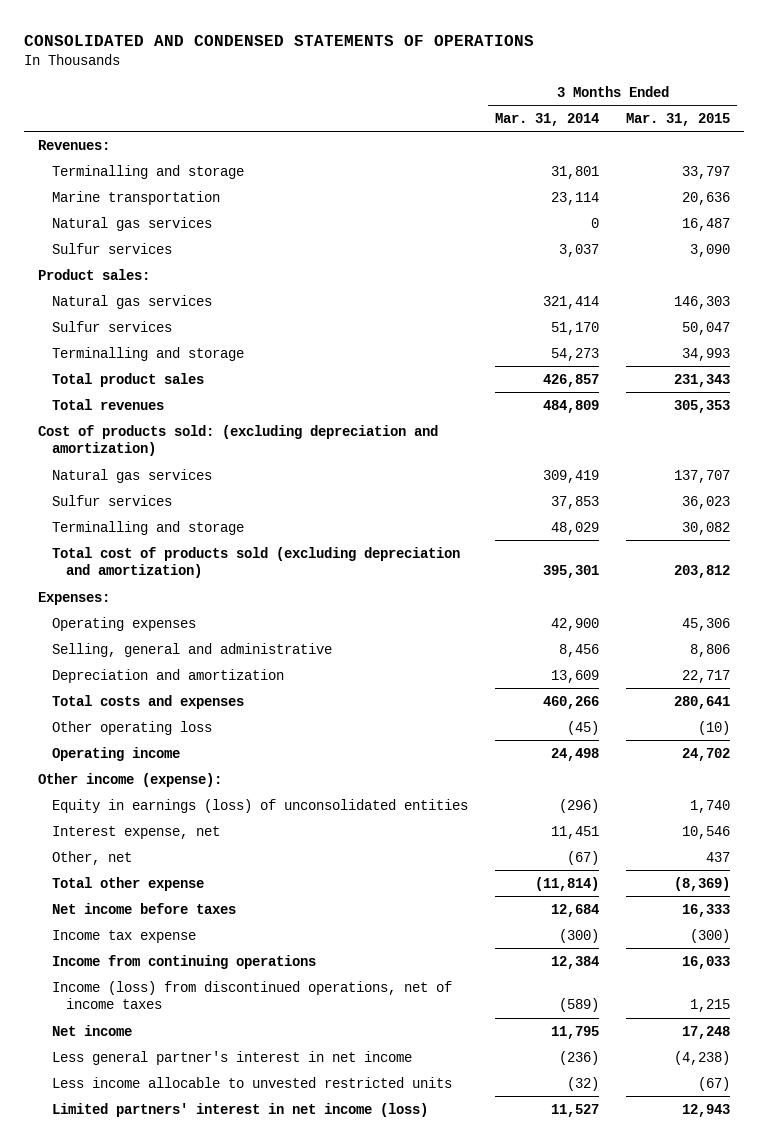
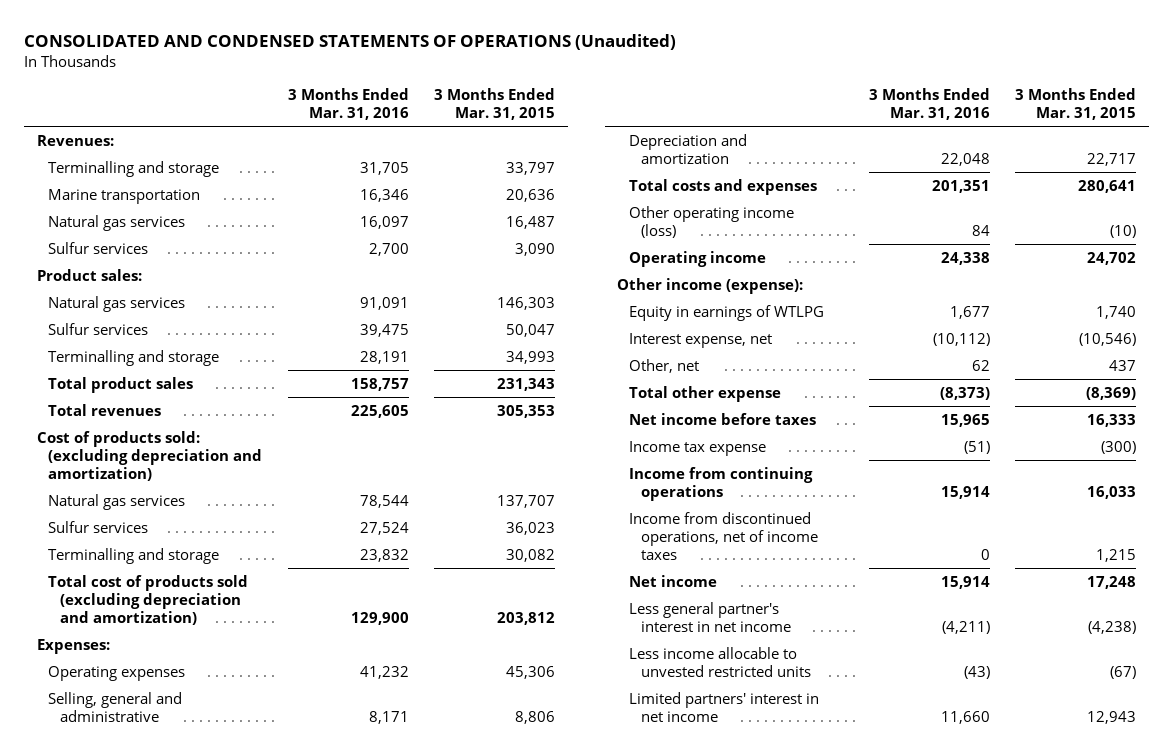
- CONSOLIDATED AND CONDENSED STATEMENTS OF OPERATIONS
+ CONSOLIDATED AND CONDENSED STATEMENTS OF OPERATIONS (Unaudited)
- | 3 Months Ended Mar. 31, 2014 | 3 Months Ended Mar. 31, 2015
+ | 3 Months Ended Mar. 31, 2016 | 3 Months Ended Mar. 31, 2015
- Other operating loss | (45) | (10)
+ Other operating income (loss) | 84 | (10)
- Equity in earnings (loss) of unconsolidated entities | (296) | 1,740
- Interest expense, net | 11,451 | 10,546
+ Equity in earnings of WTLPG | 1,677 | 1,740
+ Interest expense, net | (10,112) | (10,546)
- Income (loss) from discontinued operations, net of income taxes | (589) | 1,215
+ Income from discontinued operations, net of income taxes | 0 | 1,215
- Limited partners' interest in net income (loss) | 11,527 | 12,943
+ Limited partners' interest in net income | 11,660 | 12,943

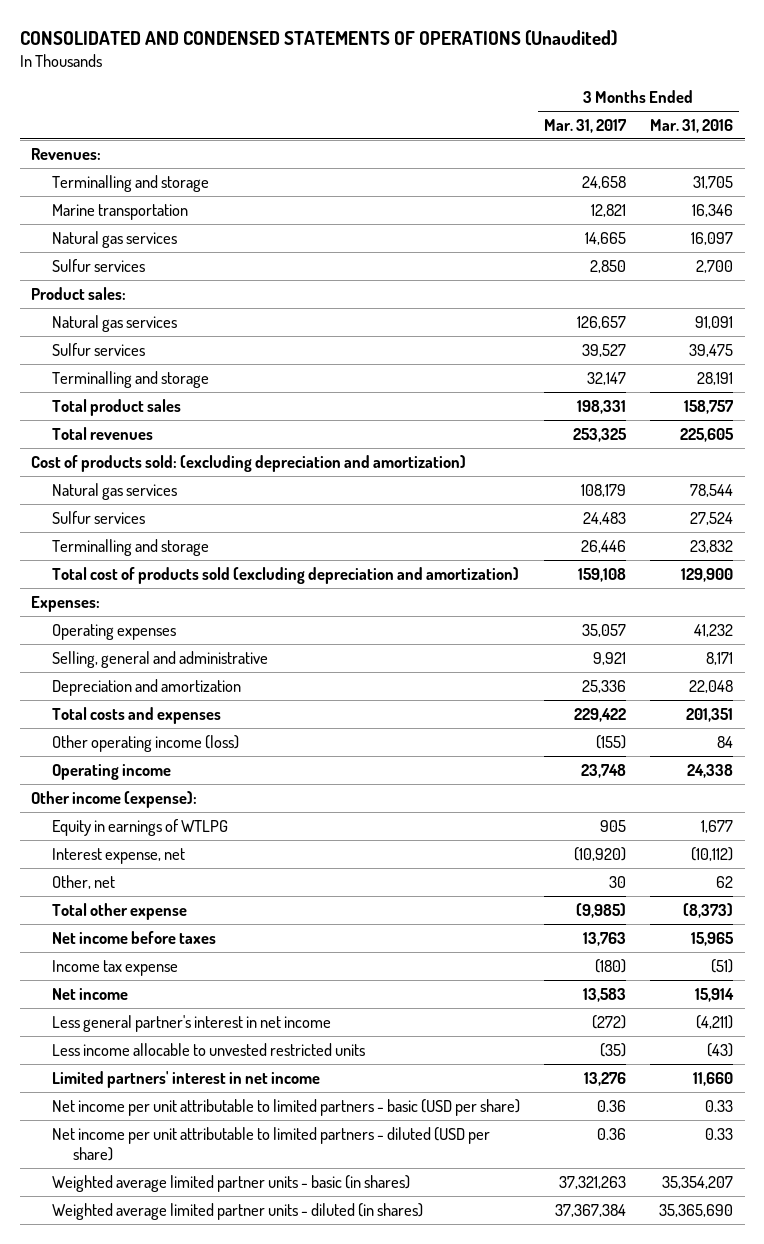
- | 3 Months Ended Mar. 31, 2016 | 3 Months Ended Mar. 31, 2015
+ | 3 Months Ended Mar. 31, 2017 | 3 Months Ended Mar. 31, 2016
- Income from continuing operations | 15,914 | 16,033
- Income from discontinued operations, net of income taxes | 0 | 1,215
+ Net income per unit attributable to limited partners - basic (USD per share) | 0.36 | 0.33
+ Net income per unit attributable to limited partners - diluted (USD per share) | 0.36 | 0.33
+ Weighted average limited partner units - basic (in shares) | 37,321,263 | 35,354,207
+ Weighted average limited partner units - diluted (in shares) | 37,367,384 | 35,365,690

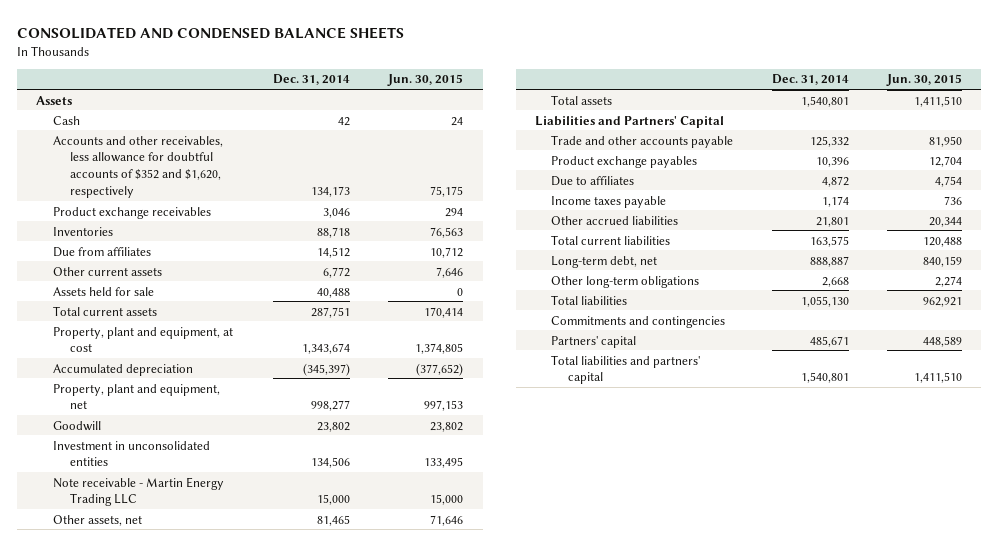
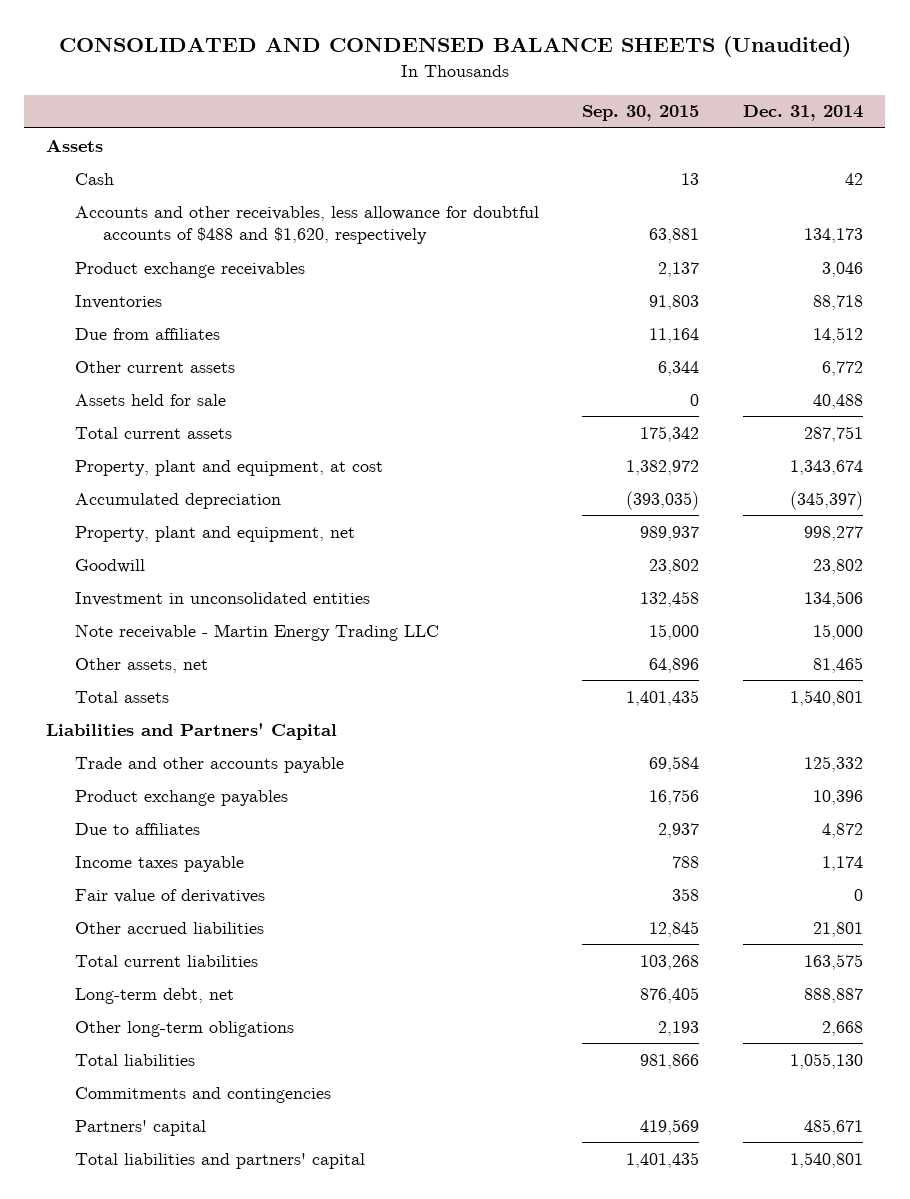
- CONSOLIDATED AND CONDENSED BALANCE SHEETS
+ CONSOLIDATED AND CONDENSED BALANCE SHEETS (Unaudited)
- | Dec. 31, 2014 | Jun. 30, 2015
+ | Sep. 30, 2015 | Dec. 31, 2014
- Accounts and other receivables, less allowance for doubtful accounts of $352 and $1,620, respectively | 134,173 | 75,175
+ Accounts and other receivables, less allowance for doubtful accounts of $488 and $1,620, respectively | 63,881 | 134,173
+ Fair value of derivatives | 358 | 0

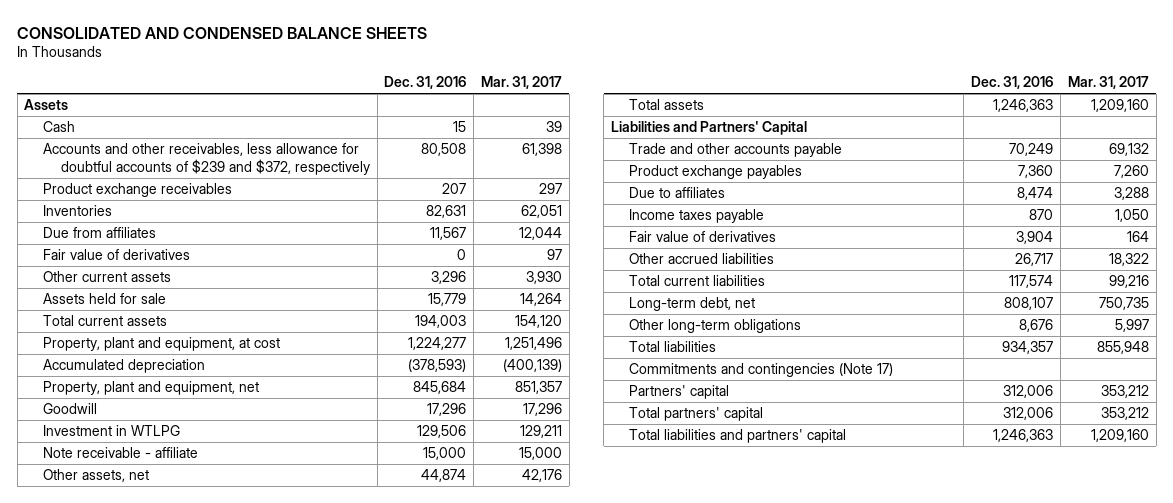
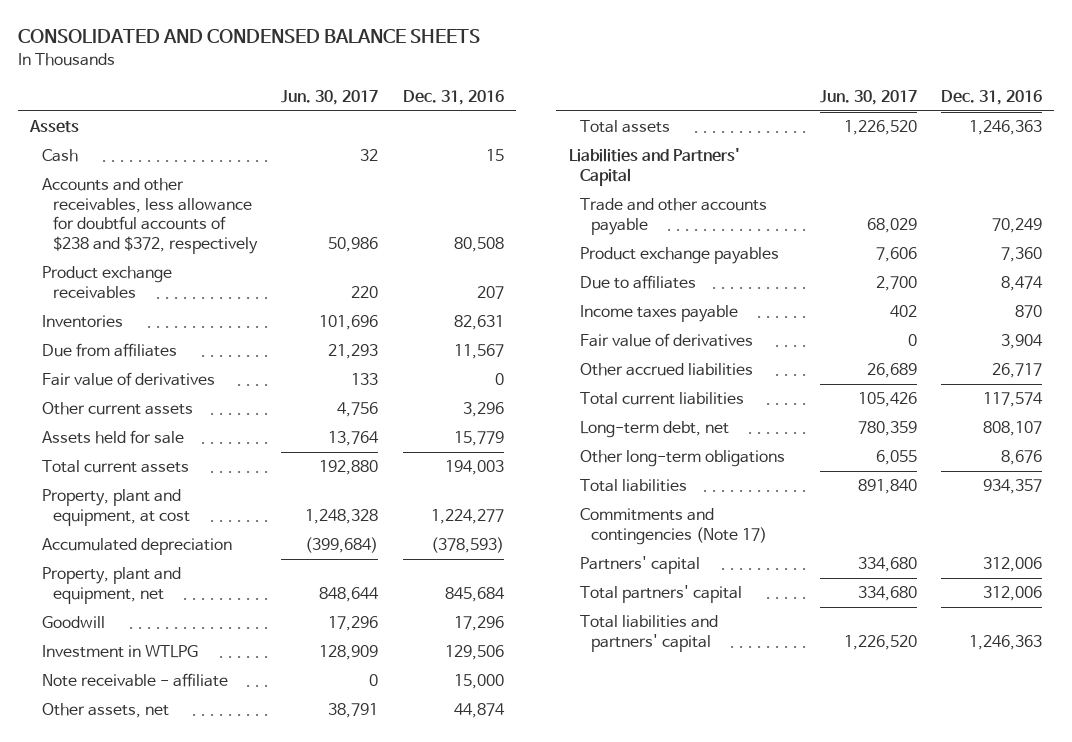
- | Dec. 31, 2016 | Mar. 31, 2017
+ | Jun. 30, 2017 | Dec. 31, 2016
- Accounts and other receivables, less allowance for doubtful accounts of $239 and $372, respectively | 80,508 | 61,398
+ Accounts and other receivables, less allowance for doubtful accounts of $238 and $372, respectively | 50,986 | 80,508

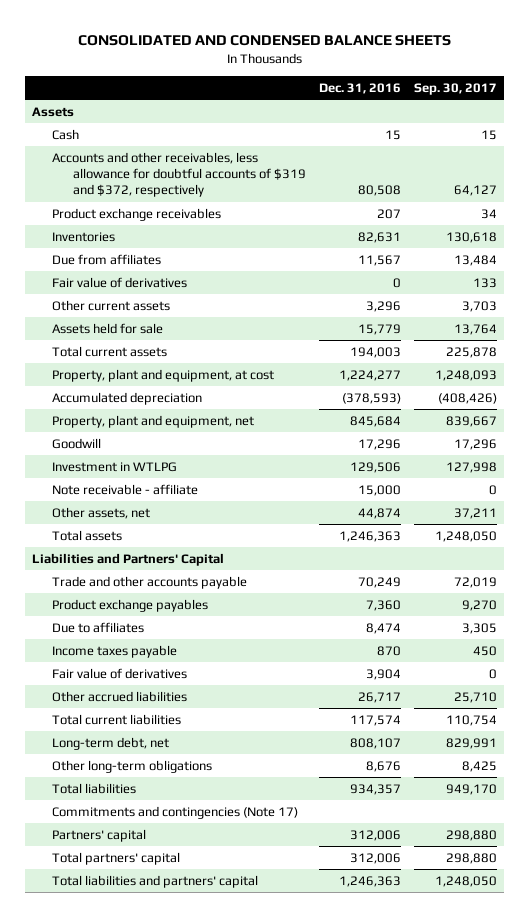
- | Jun. 30, 2017 | Dec. 31, 2016
+ | Dec. 31, 2016 | Sep. 30, 2017
- Accounts and other receivables, less allowance for doubtful accounts of $238 and $372, respectively | 50,986 | 80,508
+ Accounts and other receivables, less allowance for doubtful accounts of $319 and $372, respectively | 80,508 | 64,127

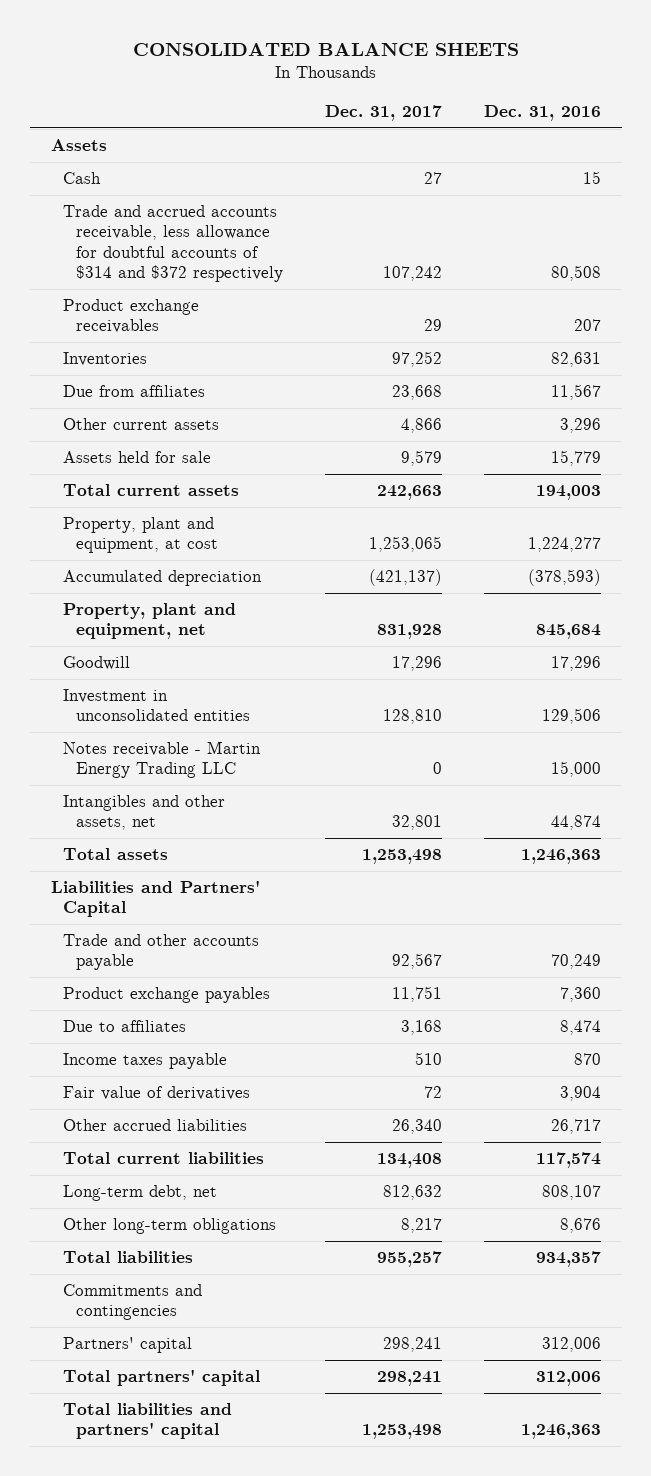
- CONSOLIDATED AND CONDENSED BALANCE SHEETS
+ CONSOLIDATED BALANCE SHEETS
- | Dec. 31, 2016 | Sep. 30, 2017
+ | Dec. 31, 2017 | Dec. 31, 2016
- Accounts and other receivables, less allowance for doubtful accounts of $319 and $372, respectively | 80,508 | 64,127
+ Trade and accrued accounts receivable, less allowance for doubtful accounts of $314 and $372 respectively | 107,242 | 80,508
- Fair value of derivatives | 0 | 133
- Investment in WTLPG | 129,506 | 127,998
- Note receivable - affiliate | 15,000 | 0
- Other assets, net | 44,874 | 37,211
+ Investment in unconsolidated entities | 128,810 | 129,506
+ Notes receivable - Martin Energy Trading LLC | 0 | 15,000
+ Intangibles and other assets, net | 32,801 | 44,874
- Commitments and contingencies (Note 17)
+ Commitments and contingencies

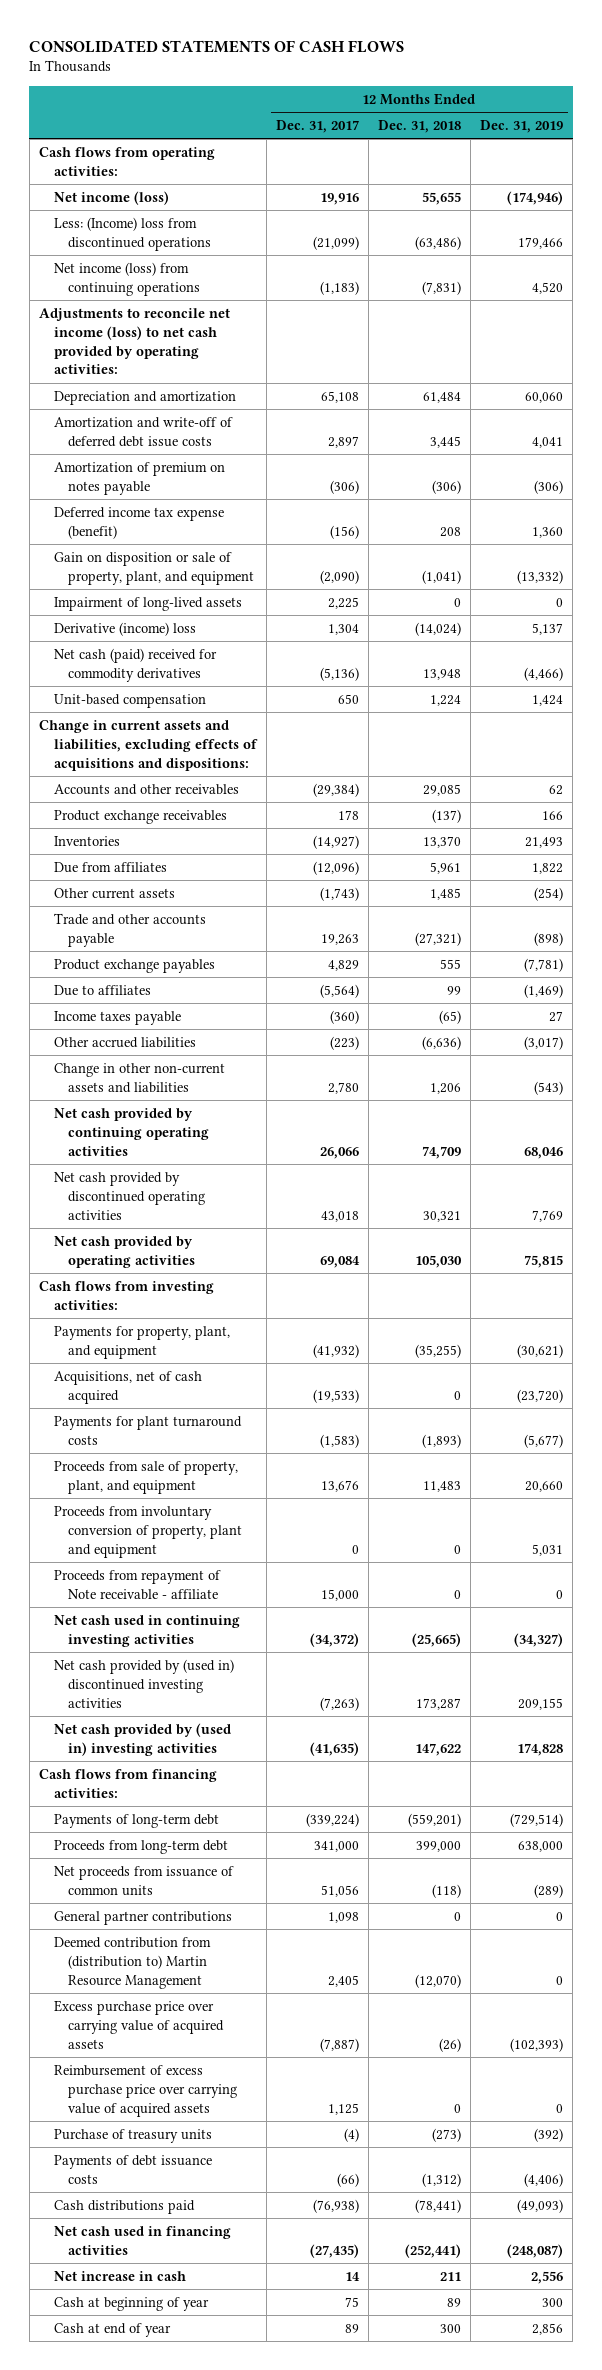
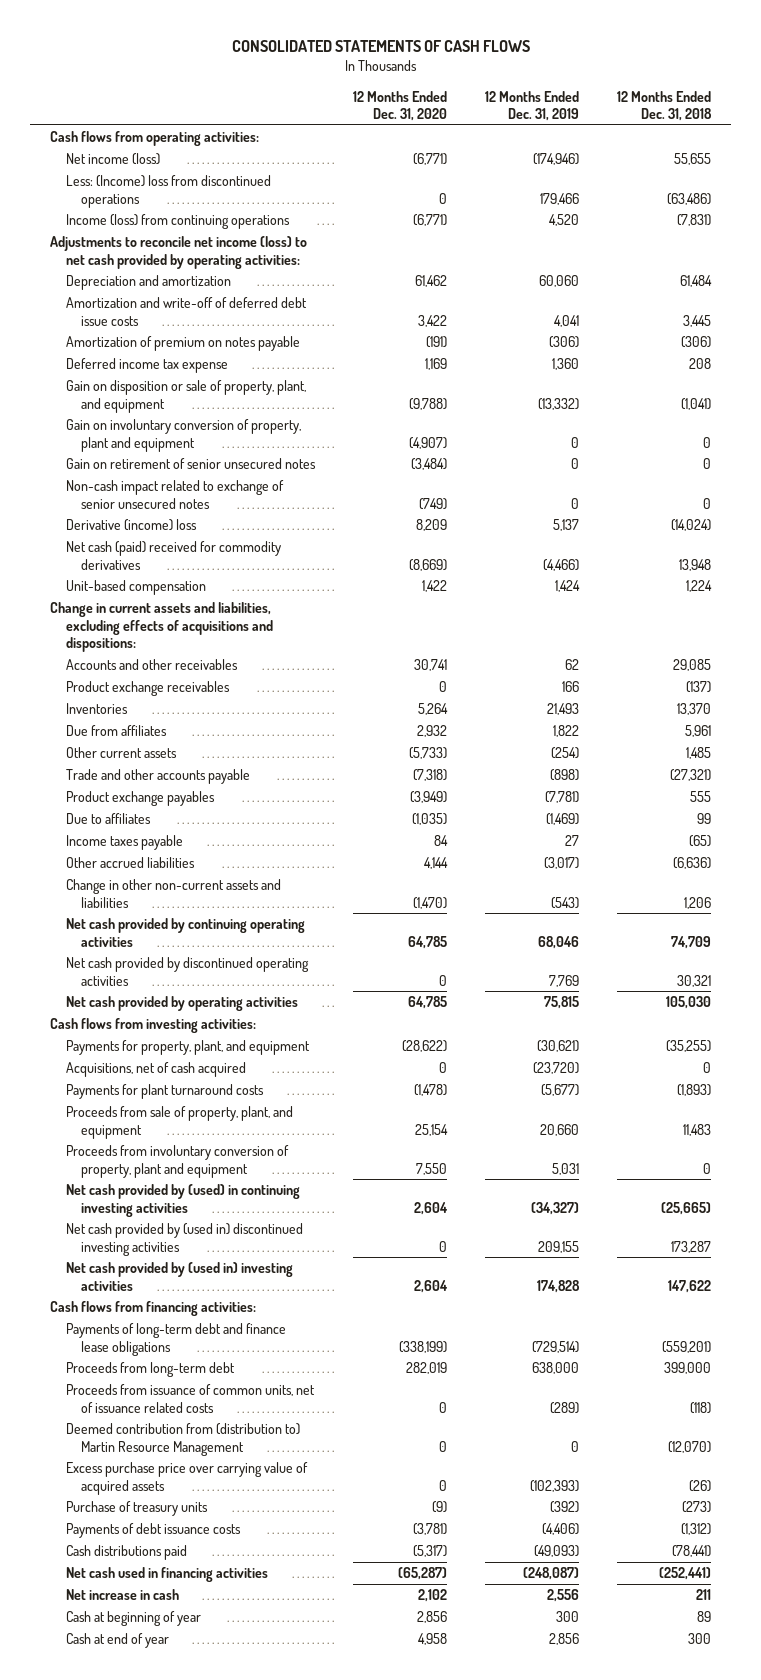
- | 12 Months Ended Dec. 31, 2017 | 12 Months Ended Dec. 31, 2018 | 12 Months Ended Dec. 31, 2019
+ | 12 Months Ended Dec. 31, 2020 | 12 Months Ended Dec. 31, 2019 | 12 Months Ended Dec. 31, 2018
- Net income (loss) from continuing operations | (1,183) | (7,831) | 4,520
+ Income (loss) from continuing operations | (6,771) | 4,520 | (7,831)
- Deferred income tax expense (benefit) | (156) | 208 | 1,360
+ Deferred income tax expense | 1,169 | 1,360 | 208
- Impairment of long-lived assets | 2,225 | 0 | 0
+ Gain on involuntary conversion of property, plant and equipment | (4,907) | 0 | 0
+ Gain on retirement of senior unsecured notes | (3,484) | 0 | 0
+ Non-cash impact related to exchange of senior unsecured notes | (749) | 0 | 0
- Proceeds from repayment of Note receivable - affiliate | 15,000 | 0 | 0
- Net cash used in continuing investing activities | (34,372) | (25,665) | (34,327)
+ Net cash provided by (used) in continuing investing activities | 2,604 | (34,327) | (25,665)
- Payments of long-term debt | (339,224) | (559,201) | (729,514)
+ Payments of long-term debt and finance lease obligations | (338,199) | (729,514) | (559,201)
- Net proceeds from issuance of common units | 51,056 | (118) | (289)
- General partner contributions | 1,098 | 0 | 0
+ Proceeds from issuance of common units, net of issuance related costs | 0 | (289) | (118)
- Reimbursement of excess purchase price over carrying value of acquired assets | 1,125 | 0 | 0

